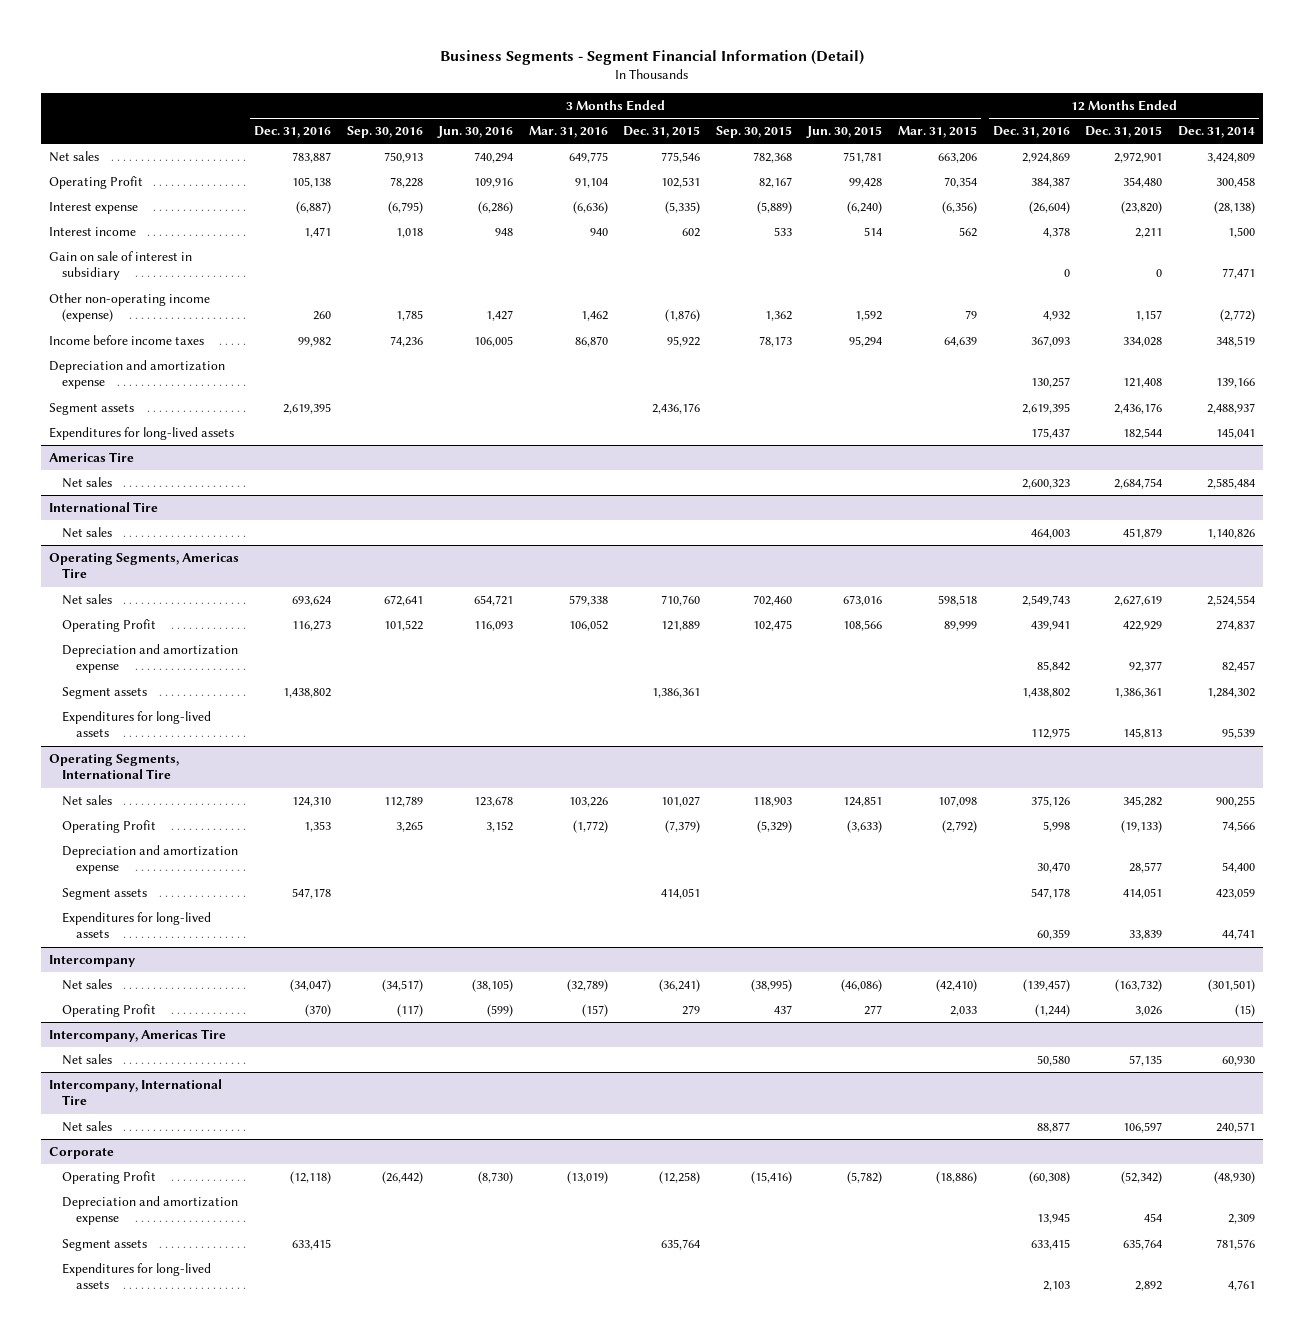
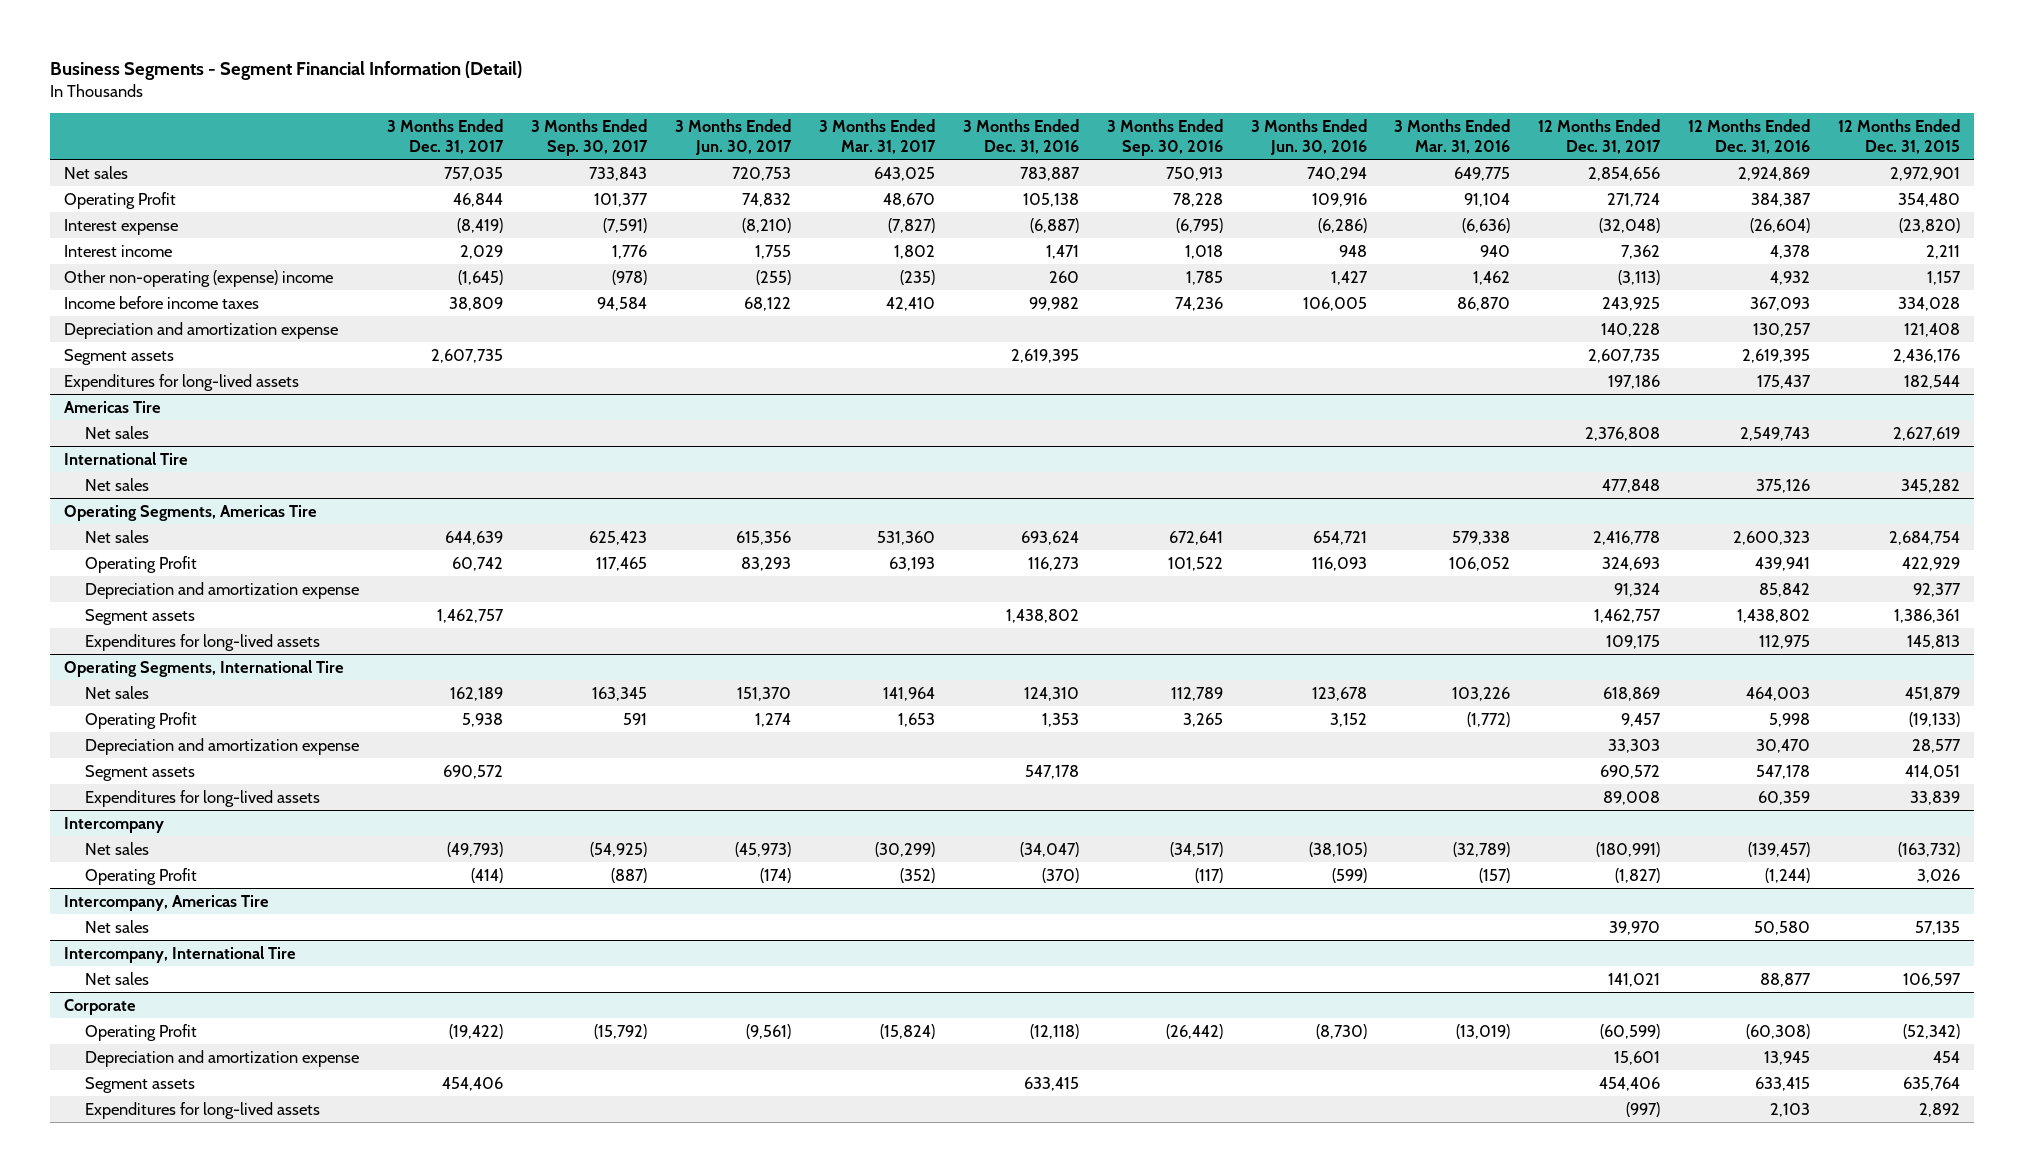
- | 3 Months Ended Dec. 31, 2016 | 3 Months Ended Sep. 30, 2016 | 3 Months Ended Jun. 30, 2016 | 3 Months Ended Mar. 31, 2016 | 3 Months Ended Dec. 31, 2015 | 3 Months Ended Sep. 30, 2015 | 3 Months Ended Jun. 30, 2015 | 3 Months Ended Mar. 31, 2015 | 12 Months Ended Dec. 31, 2016 | 12 Months Ended Dec. 31, 2015 | 12 Months Ended Dec. 31, 2014
+ | 3 Months Ended Dec. 31, 2017 | 3 Months Ended Sep. 30, 2017 | 3 Months Ended Jun. 30, 2017 | 3 Months Ended Mar. 31, 2017 | 3 Months Ended Dec. 31, 2016 | 3 Months Ended Sep. 30, 2016 | 3 Months Ended Jun. 30, 2016 | 3 Months Ended Mar. 31, 2016 | 12 Months Ended Dec. 31, 2017 | 12 Months Ended Dec. 31, 2016 | 12 Months Ended Dec. 31, 2015
- Gain on sale of interest in subsidiary | | | | | | | | | 0 | 0 | 77,471
- Other non-operating income (expense) | 260 | 1,785 | 1,427 | 1,462 | (1,876) | 1,362 | 1,592 | 79 | 4,932 | 1,157 | (2,772)
+ Other non-operating (expense) income | (1,645) | (978) | (255) | (235) | 260 | 1,785 | 1,427 | 1,462 | (3,113) | 4,932 | 1,157
@ Americas Tire
- Net sales | | | | | | | | | 2,600,323 | 2,684,754 | 2,585,484
+ Net sales | | | | | | | | | 2,376,808 | 2,549,743 | 2,627,619
@ International Tire
- Net sales | | | | | | | | | 464,003 | 451,879 | 1,140,826
+ Net sales | | | | | | | | | 477,848 | 375,126 | 345,282
@ Operating Segments, Americas Tire
- Net sales | 693,624 | 672,641 | 654,721 | 579,338 | 710,760 | 702,460 | 673,016 | 598,518 | 2,549,743 | 2,627,619 | 2,524,554
+ Net sales | 644,639 | 625,423 | 615,356 | 531,360 | 693,624 | 672,641 | 654,721 | 579,338 | 2,416,778 | 2,600,323 | 2,684,754
@ Operating Segments, International Tire
- Net sales | 124,310 | 112,789 | 123,678 | 103,226 | 101,027 | 118,903 | 124,851 | 107,098 | 375,126 | 345,282 | 900,255
+ Net sales | 162,189 | 163,345 | 151,370 | 141,964 | 124,310 | 112,789 | 123,678 | 103,226 | 618,869 | 464,003 | 451,879

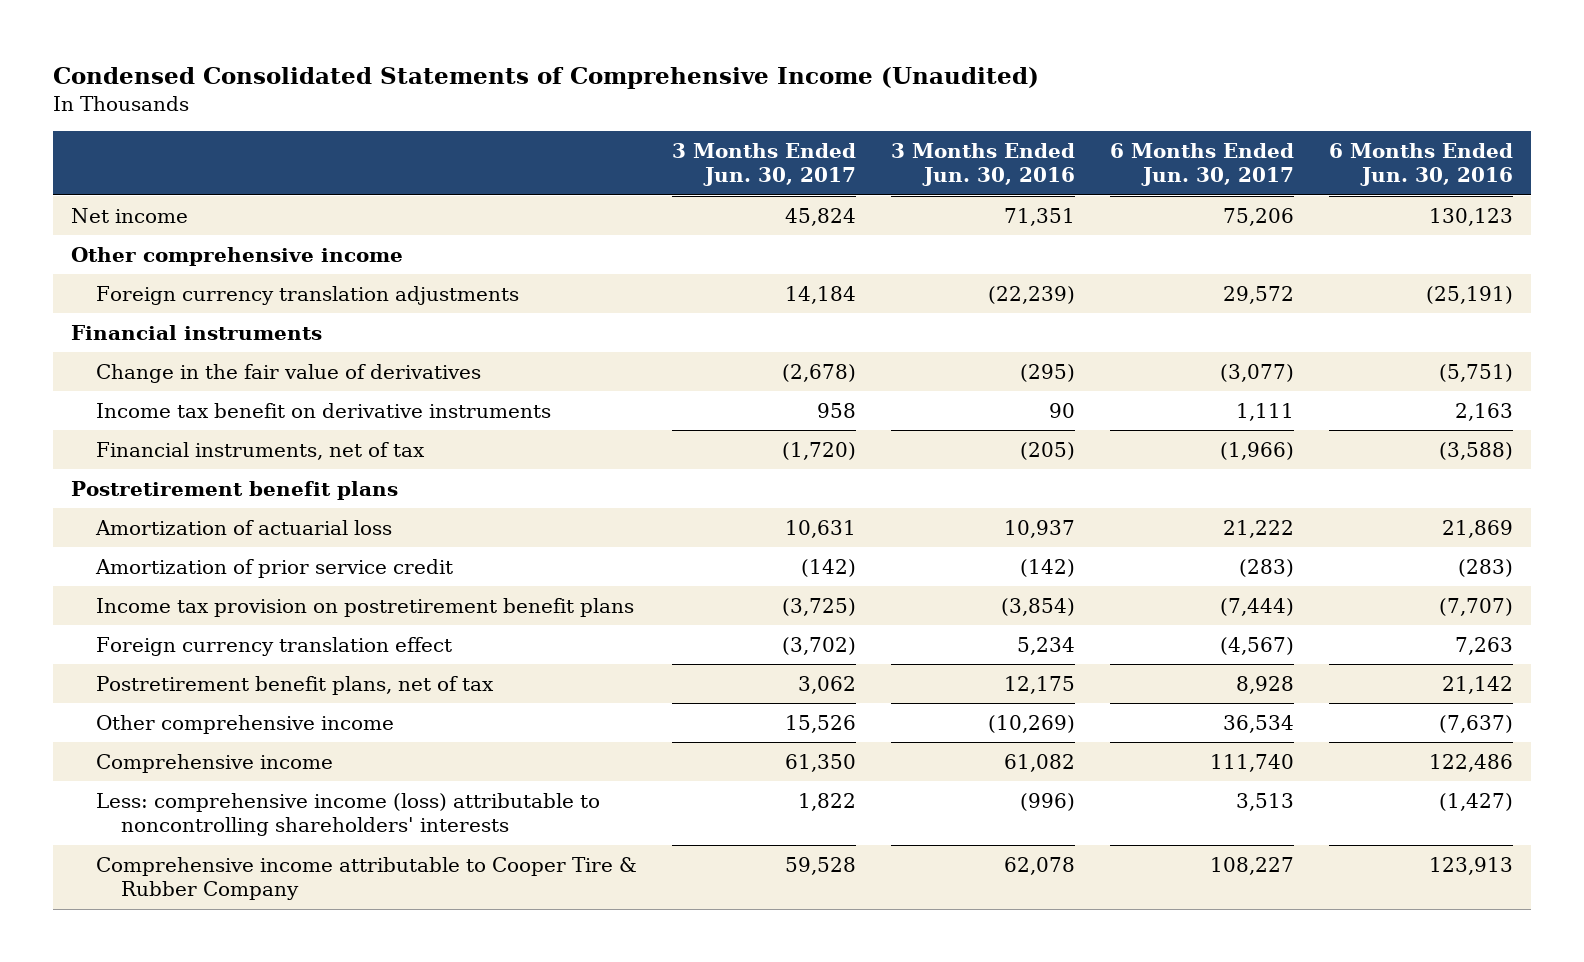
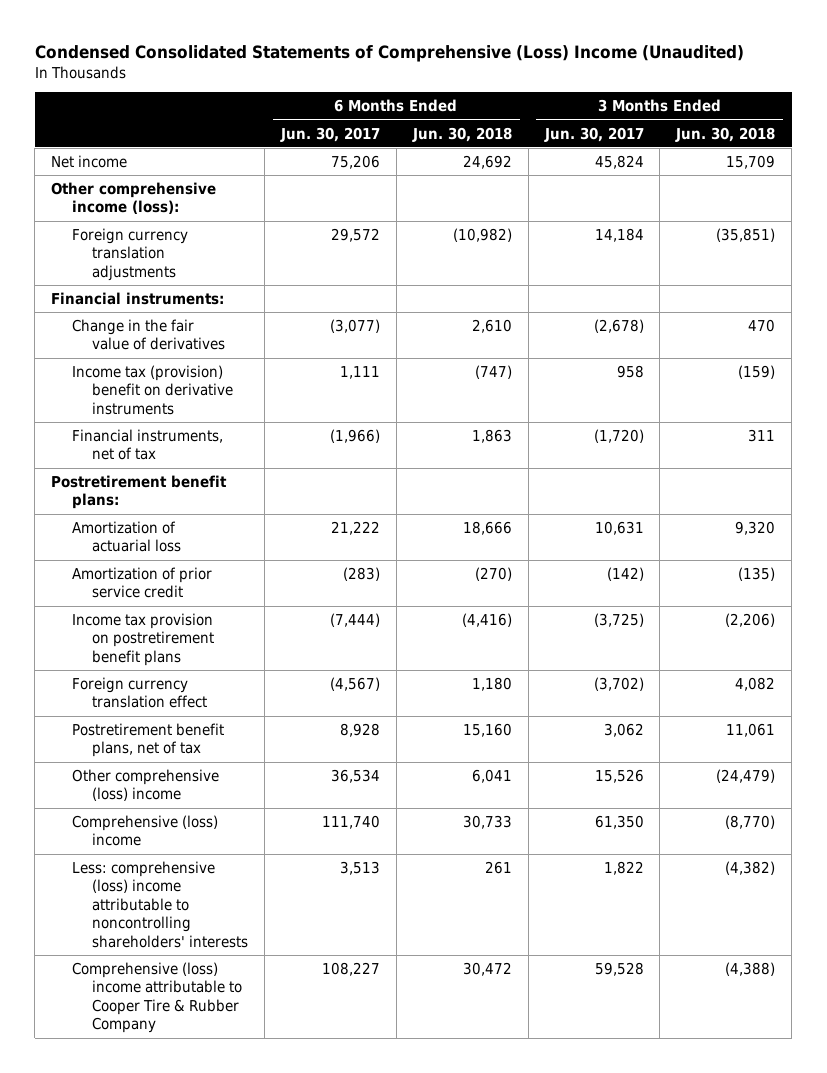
- Condensed Consolidated Statements of Comprehensive Income (Unaudited)
+ Condensed Consolidated Statements of Comprehensive (Loss) Income (Unaudited)
- | 3 Months Ended Jun. 30, 2017 | 3 Months Ended Jun. 30, 2016 | 6 Months Ended Jun. 30, 2017 | 6 Months Ended Jun. 30, 2016
+ | 6 Months Ended Jun. 30, 2017 | 6 Months Ended Jun. 30, 2018 | 3 Months Ended Jun. 30, 2017 | 3 Months Ended Jun. 30, 2018
- Other comprehensive income
+ Other comprehensive income (loss):
- Financial instruments
+ Financial instruments:
- Income tax benefit on derivative instruments | 958 | 90 | 1,111 | 2,163
+ Income tax (provision) benefit on derivative instruments | 1,111 | (747) | 958 | (159)
- Postretirement benefit plans
+ Postretirement benefit plans:
- Other comprehensive income | 15,526 | (10,269) | 36,534 | (7,637)
- Comprehensive income | 61,350 | 61,082 | 111,740 | 122,486
- Less: comprehensive income (loss) attributable to noncontrolling shareholders' interests | 1,822 | (996) | 3,513 | (1,427)
- Comprehensive income attributable to Cooper Tire & Rubber Company | 59,528 | 62,078 | 108,227 | 123,913
+ Other comprehensive (loss) income | 36,534 | 6,041 | 15,526 | (24,479)
+ Comprehensive (loss) income | 111,740 | 30,733 | 61,350 | (8,770)
+ Less: comprehensive (loss) income attributable to noncontrolling shareholders' interests | 3,513 | 261 | 1,822 | (4,382)
+ Comprehensive (loss) income attributable to Cooper Tire & Rubber Company | 108,227 | 30,472 | 59,528 | (4,388)

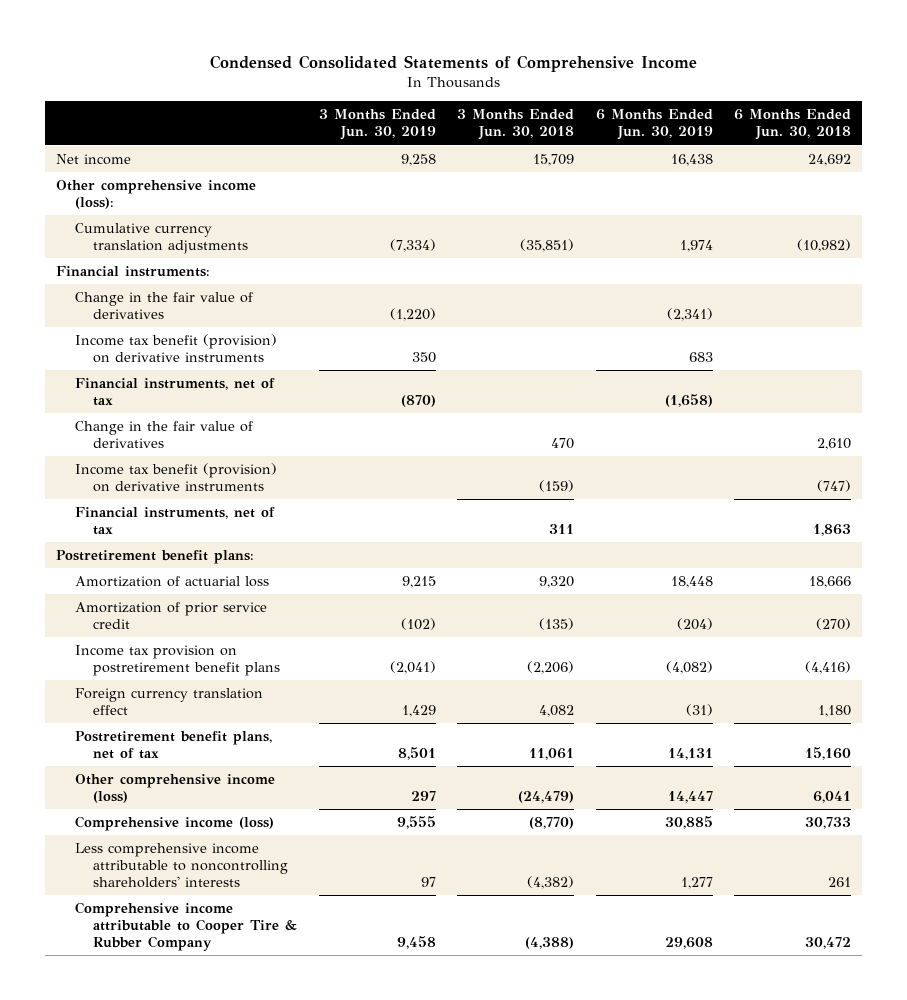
- Condensed Consolidated Statements of Comprehensive (Loss) Income (Unaudited)
+ Condensed Consolidated Statements of Comprehensive Income
- | 6 Months Ended Jun. 30, 2017 | 6 Months Ended Jun. 30, 2018 | 3 Months Ended Jun. 30, 2017 | 3 Months Ended Jun. 30, 2018
+ | 3 Months Ended Jun. 30, 2019 | 3 Months Ended Jun. 30, 2018 | 6 Months Ended Jun. 30, 2019 | 6 Months Ended Jun. 30, 2018
- Foreign currency translation adjustments | 29,572 | (10,982) | 14,184 | (35,851)
+ Cumulative currency translation adjustments | (7,334) | (35,851) | 1,974 | (10,982)
+ Change in the fair value of derivatives | (1,220) | | (2,341) |
+ Income tax benefit (provision) on derivative instruments | 350 | | 683 |
+ Financial instruments, net of tax | (870) | | (1,658) |
- Income tax (provision) benefit on derivative instruments | 1,111 | (747) | 958 | (159)
+ Income tax benefit (provision) on derivative instruments | | (159) | | (747)
- Other comprehensive (loss) income | 36,534 | 6,041 | 15,526 | (24,479)
- Comprehensive (loss) income | 111,740 | 30,733 | 61,350 | (8,770)
- Less: comprehensive (loss) income attributable to noncontrolling shareholders' interests | 3,513 | 261 | 1,822 | (4,382)
- Comprehensive (loss) income attributable to Cooper Tire & Rubber Company | 108,227 | 30,472 | 59,528 | (4,388)
+ Other comprehensive income (loss) | 297 | (24,479) | 14,447 | 6,041
+ Comprehensive income (loss) | 9,555 | (8,770) | 30,885 | 30,733
+ Less comprehensive income attributable to noncontrolling shareholders' interests | 97 | (4,382) | 1,277 | 261
+ Comprehensive income attributable to Cooper Tire & Rubber Company | 9,458 | (4,388) | 29,608 | 30,472

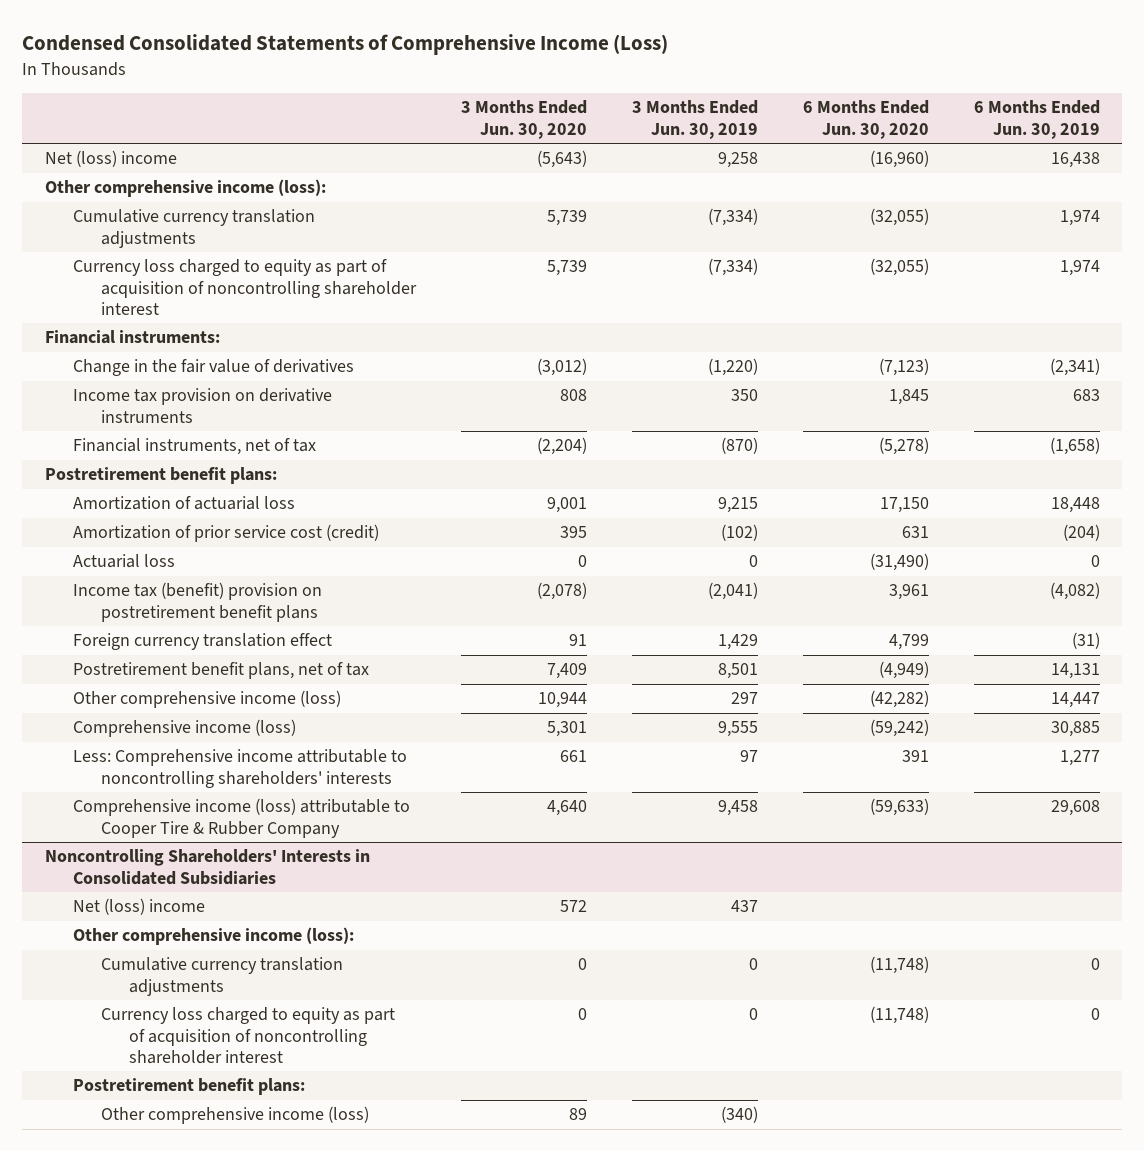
- Condensed Consolidated Statements of Comprehensive Income
+ Condensed Consolidated Statements of Comprehensive Income (Loss)
- | 3 Months Ended Jun. 30, 2019 | 3 Months Ended Jun. 30, 2018 | 6 Months Ended Jun. 30, 2019 | 6 Months Ended Jun. 30, 2018
+ | 3 Months Ended Jun. 30, 2020 | 3 Months Ended Jun. 30, 2019 | 6 Months Ended Jun. 30, 2020 | 6 Months Ended Jun. 30, 2019
- Net income | 9,258 | 15,709 | 16,438 | 24,692
+ Net (loss) income | (5,643) | 9,258 | (16,960) | 16,438
+ Currency loss charged to equity as part of acquisition of noncontrolling shareholder interest | 5,739 | (7,334) | (32,055) | 1,974
- Income tax benefit (provision) on derivative instruments | 350 | | 683 |
+ Income tax provision on derivative instruments | 808 | 350 | 1,845 | 683
- Change in the fair value of derivatives | | 470 | | 2,610
- Income tax benefit (provision) on derivative instruments | | (159) | | (747)
- Financial instruments, net of tax | | 311 | | 1,863
- Amortization of prior service credit | (102) | (135) | (204) | (270)
- Income tax provision on postretirement benefit plans | (2,041) | (2,206) | (4,082) | (4,416)
+ Amortization of prior service cost (credit) | 395 | (102) | 631 | (204)
+ Actuarial loss | 0 | 0 | (31,490) | 0
+ Income tax (benefit) provision on postretirement benefit plans | (2,078) | (2,041) | 3,961 | (4,082)
- Less comprehensive income attributable to noncontrolling shareholders' interests | 97 | (4,382) | 1,277 | 261
- Comprehensive income attributable to Cooper Tire & Rubber Company | 9,458 | (4,388) | 29,608 | 30,472
+ Less: Comprehensive income attributable to noncontrolling shareholders' interests | 661 | 97 | 391 | 1,277
+ Comprehensive income (loss) attributable to Cooper Tire & Rubber Company | 4,640 | 9,458 | (59,633) | 29,608
+ Noncontrolling Shareholders' Interests in Consolidated Subsidiaries
+ Net (loss) income | 572 | 437 | |
+ Other comprehensive income (loss):
+ Cumulative currency translation adjustments | 0 | 0 | (11,748) | 0
+ Currency loss charged to equity as part of acquisition of noncontrolling shareholder interest | 0 | 0 | (11,748) | 0
+ Postretirement benefit plans:
+ Other comprehensive income (loss) | 89 | (340) | |

